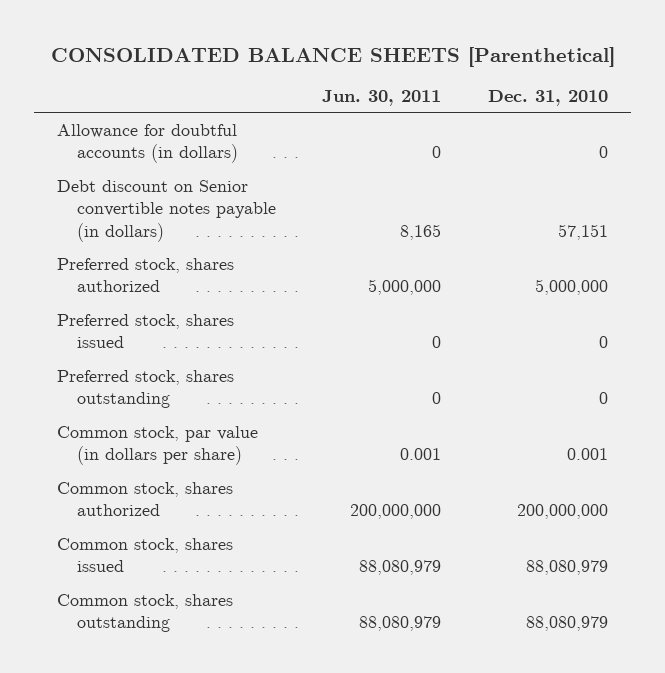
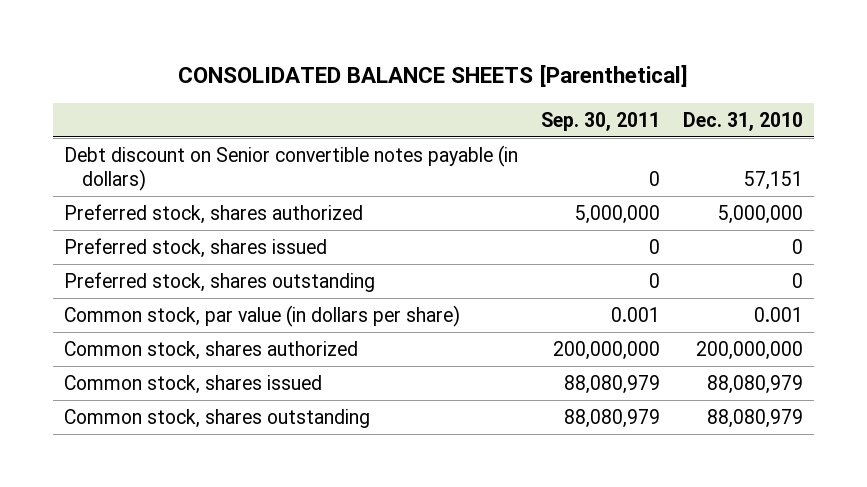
- | Jun. 30, 2011 | Dec. 31, 2010
+ | Sep. 30, 2011 | Dec. 31, 2010
- Allowance for doubtful accounts (in dollars) | 0 | 0

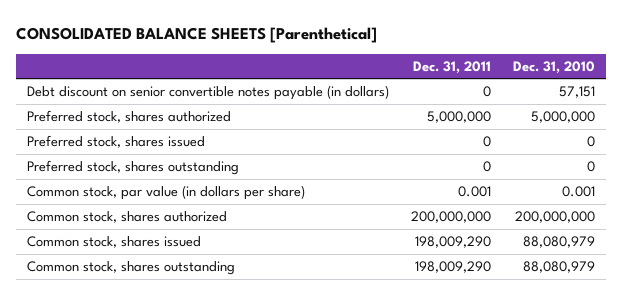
- | Sep. 30, 2011 | Dec. 31, 2010
+ | Dec. 31, 2011 | Dec. 31, 2010
- Debt discount on Senior convertible notes payable (in dollars) | 0 | 57,151
+ Debt discount on senior convertible notes payable (in dollars) | 0 | 57,151

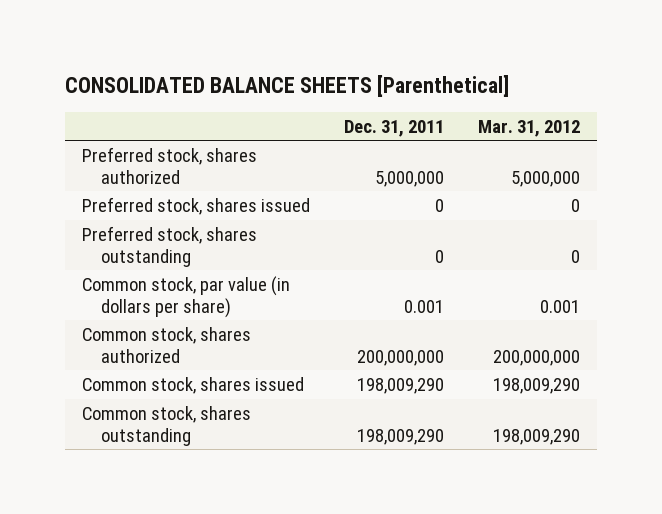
- | Dec. 31, 2011 | Dec. 31, 2010
+ | Dec. 31, 2011 | Mar. 31, 2012
- Debt discount on senior convertible notes payable (in dollars) | 0 | 57,151

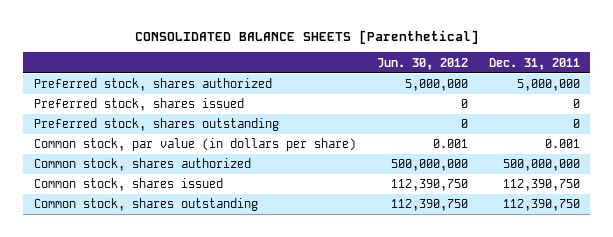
- | Dec. 31, 2011 | Mar. 31, 2012
+ | Jun. 30, 2012 | Dec. 31, 2011
- Common stock, shares authorized | 200,000,000 | 200,000,000
- Common stock, shares issued | 198,009,290 | 198,009,290
- Common stock, shares outstanding | 198,009,290 | 198,009,290
+ Common stock, shares authorized | 500,000,000 | 500,000,000
+ Common stock, shares issued | 112,390,750 | 112,390,750
+ Common stock, shares outstanding | 112,390,750 | 112,390,750

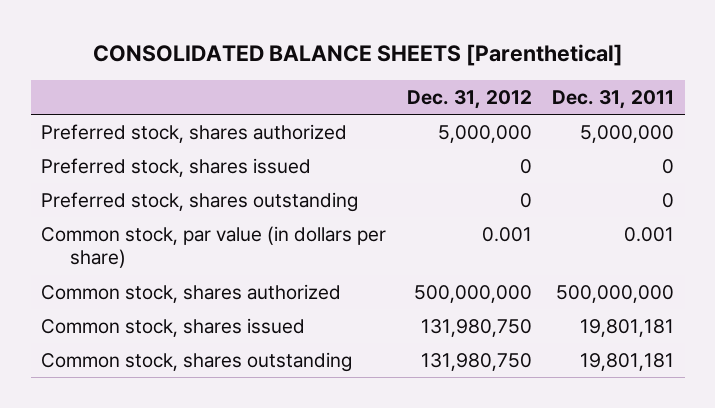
- | Jun. 30, 2012 | Dec. 31, 2011
+ | Dec. 31, 2012 | Dec. 31, 2011
- Common stock, shares issued | 112,390,750 | 112,390,750
- Common stock, shares outstanding | 112,390,750 | 112,390,750
+ Common stock, shares issued | 131,980,750 | 19,801,181
+ Common stock, shares outstanding | 131,980,750 | 19,801,181

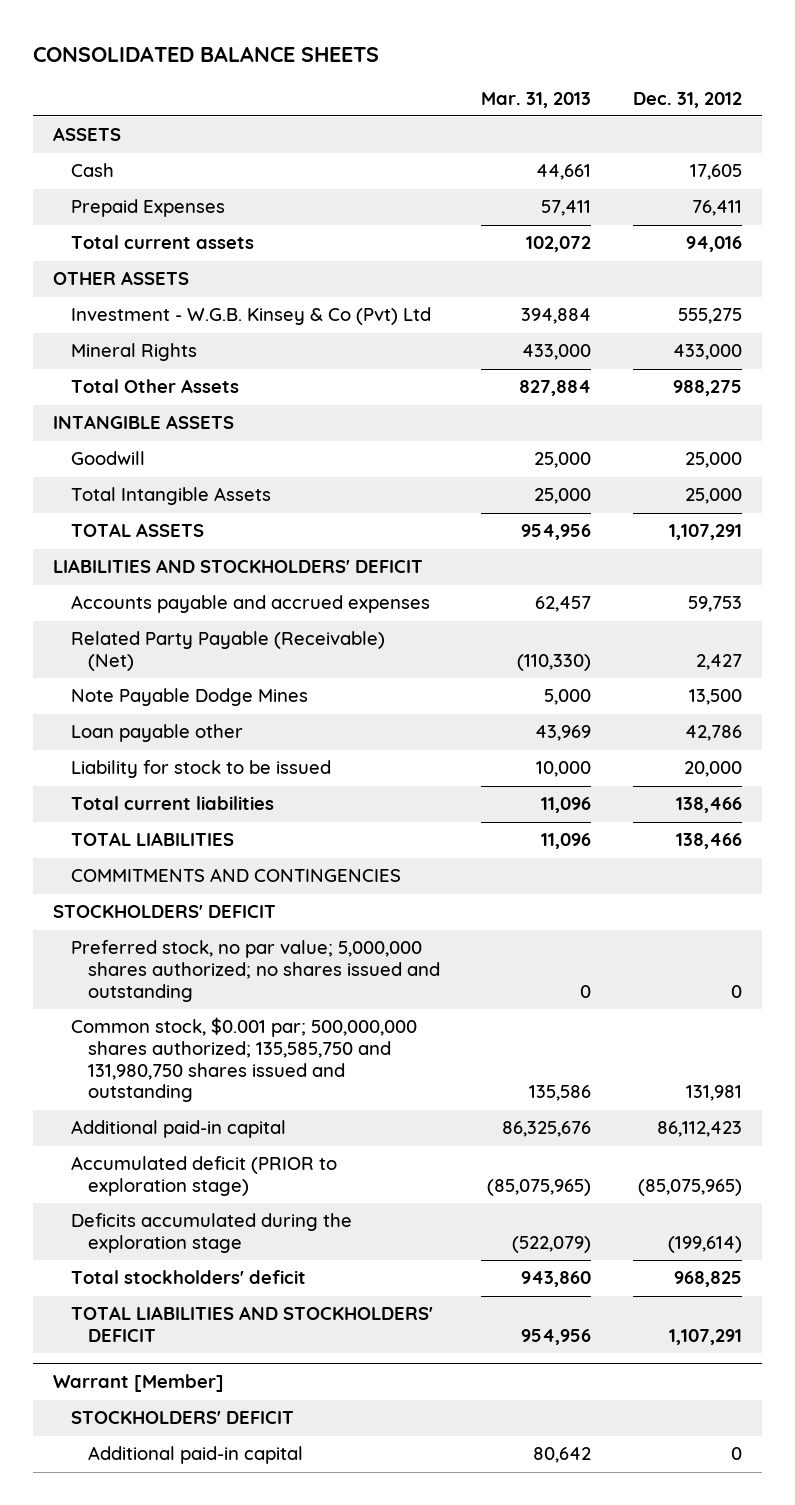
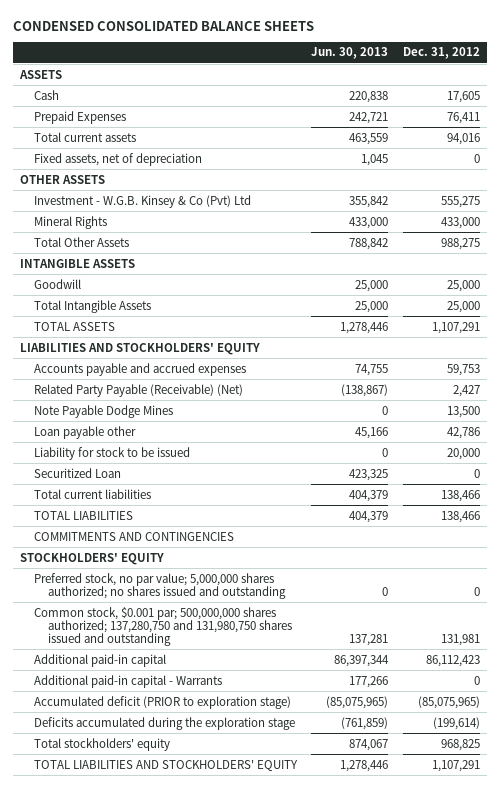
- CONSOLIDATED BALANCE SHEETS
+ CONDENSED CONSOLIDATED BALANCE SHEETS
- | Mar. 31, 2013 | Dec. 31, 2012
+ | Jun. 30, 2013 | Dec. 31, 2012
+ Fixed assets, net of depreciation | 1,045 | 0
- LIABILITIES AND STOCKHOLDERS' DEFICIT
+ LIABILITIES AND STOCKHOLDERS' EQUITY
+ Securitized Loan | 423,325 | 0
- STOCKHOLDERS' DEFICIT
+ STOCKHOLDERS' EQUITY
- Common stock, $0.001 par; 500,000,000 shares authorized; 135,585,750 and 131,980,750 shares issued and outstanding | 135,586 | 131,981
+ Common stock, $0.001 par; 500,000,000 shares authorized; 137,280,750 and 131,980,750 shares issued and outstanding | 137,281 | 131,981
+ Additional paid-in capital - Warrants | 177,266 | 0
- Total stockholders' deficit | 943,860 | 968,825
- TOTAL LIABILITIES AND STOCKHOLDERS' DEFICIT | 954,956 | 1,107,291
- Warrant [Member]
- STOCKHOLDERS' DEFICIT
- Additional paid-in capital | 80,642 | 0
+ Total stockholders' equity | 874,067 | 968,825
+ TOTAL LIABILITIES AND STOCKHOLDERS' EQUITY | 1,278,446 | 1,107,291

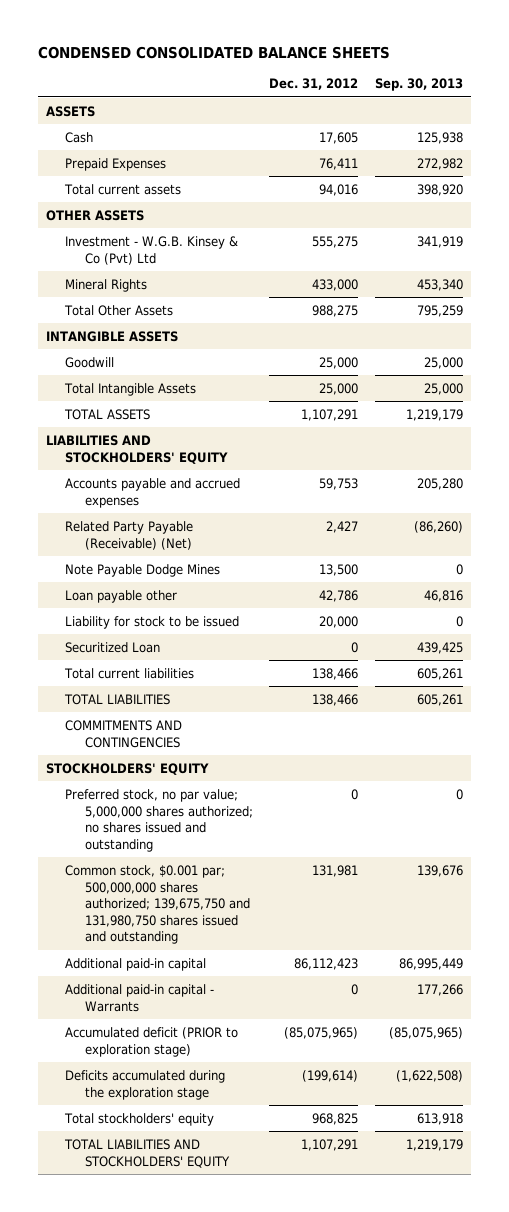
- | Jun. 30, 2013 | Dec. 31, 2012
+ | Dec. 31, 2012 | Sep. 30, 2013
- Fixed assets, net of depreciation | 1,045 | 0
- Common stock, $0.001 par; 500,000,000 shares authorized; 137,280,750 and 131,980,750 shares issued and outstanding | 137,281 | 131,981
+ Common stock, $0.001 par; 500,000,000 shares authorized; 139,675,750 and 131,980,750 shares issued and outstanding | 131,981 | 139,676

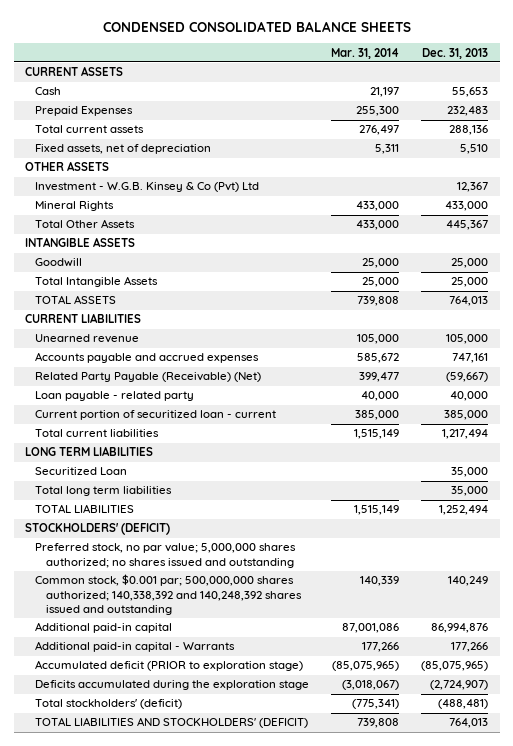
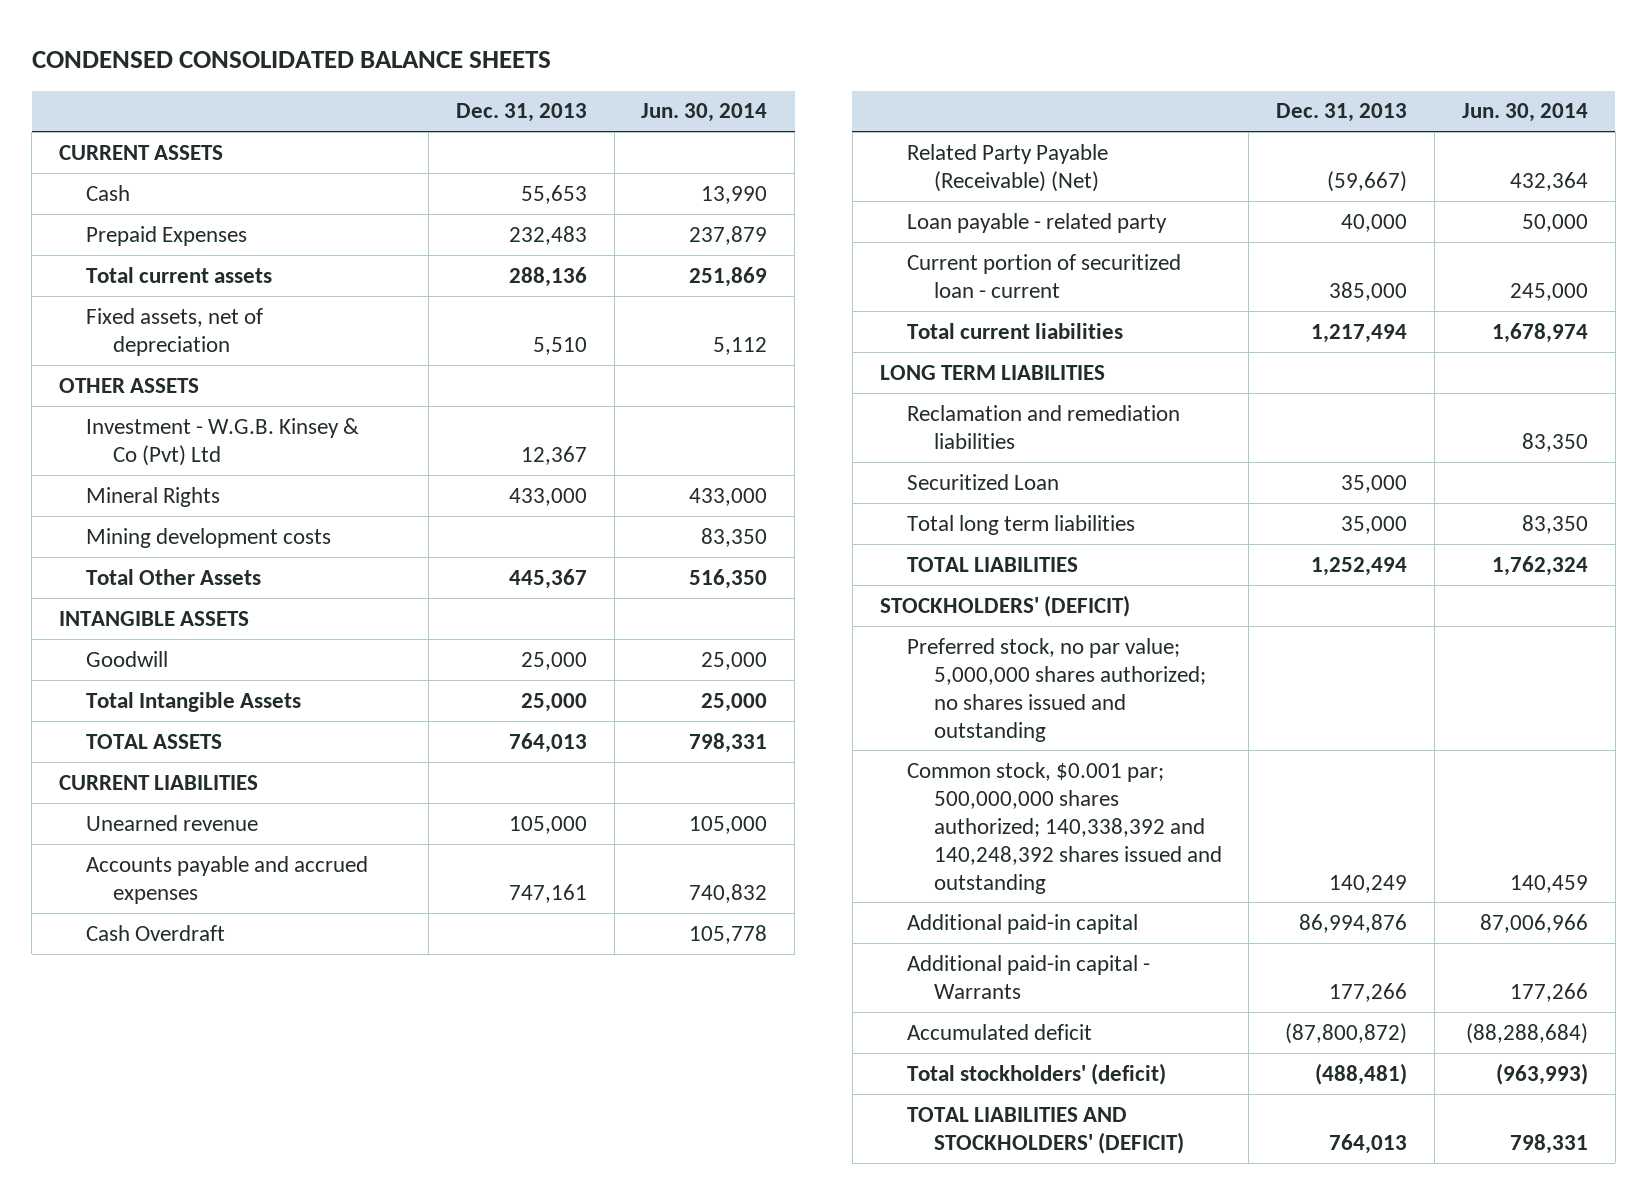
- | Mar. 31, 2014 | Dec. 31, 2013
+ | Dec. 31, 2013 | Jun. 30, 2014
+ Mining development costs | | 83,350
+ Cash Overdraft | | 105,778
+ Reclamation and remediation liabilities | | 83,350
- Accumulated deficit (PRIOR to exploration stage) | (85,075,965) | (85,075,965)
- Deficits accumulated during the exploration stage | (3,018,067) | (2,724,907)
+ Accumulated deficit | (87,800,872) | (88,288,684)

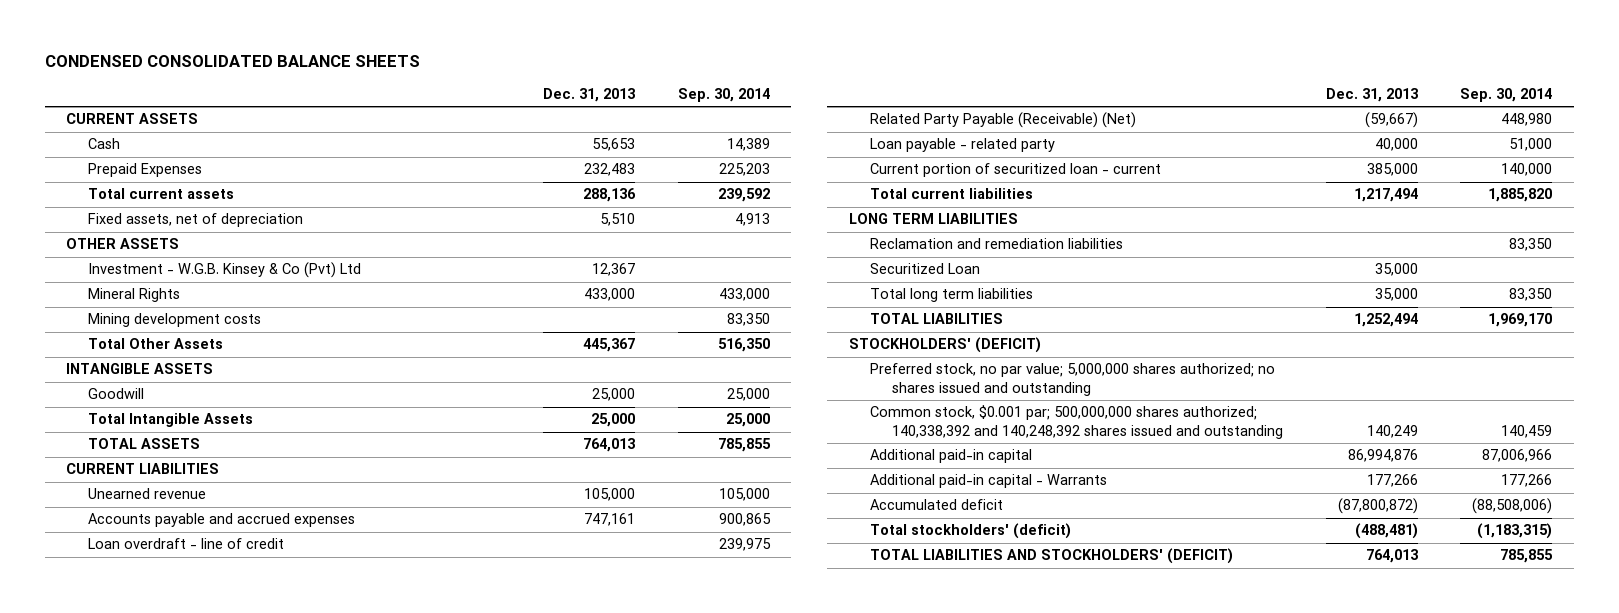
- | Dec. 31, 2013 | Jun. 30, 2014
+ | Dec. 31, 2013 | Sep. 30, 2014
- Cash Overdraft | | 105,778
+ Loan overdraft - line of credit | | 239,975

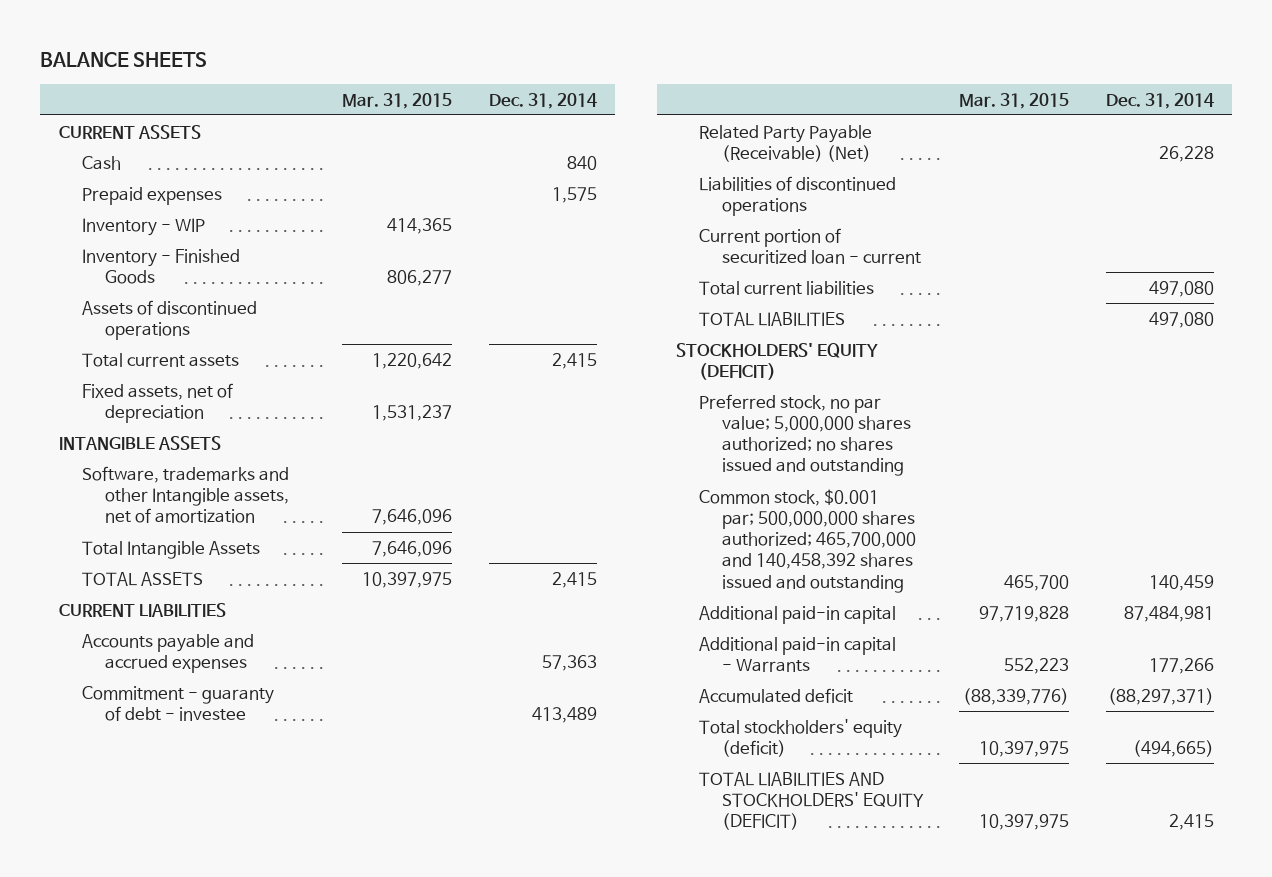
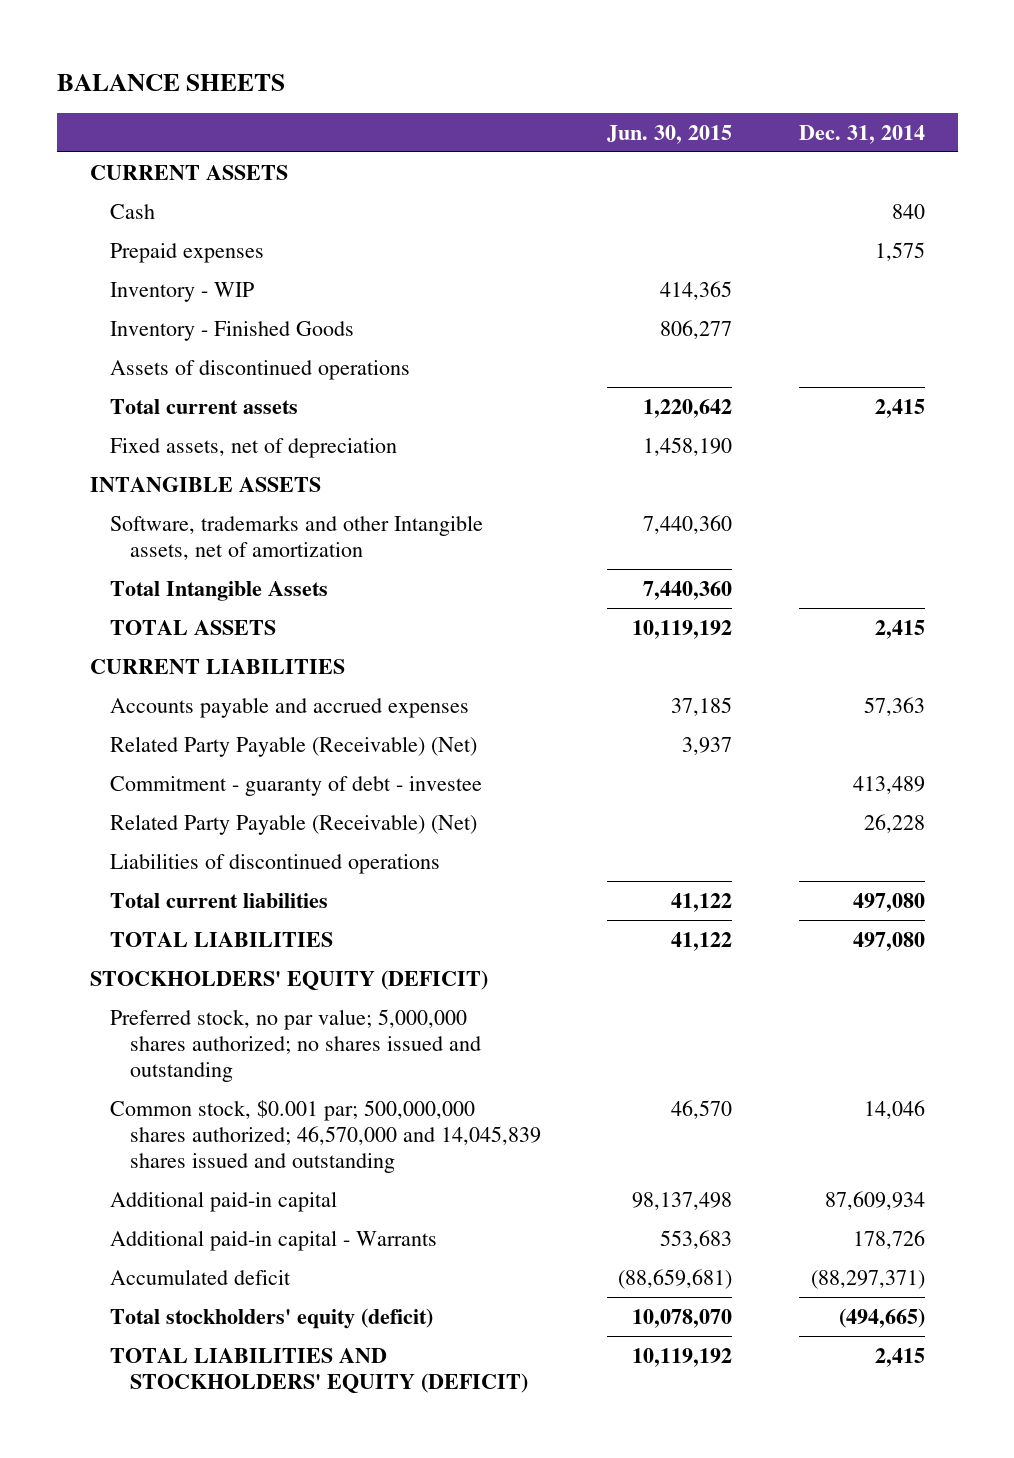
- | Mar. 31, 2015 | Dec. 31, 2014
+ | Jun. 30, 2015 | Dec. 31, 2014
+ Related Party Payable (Receivable) (Net) | 3,937 |
- Current portion of securitized loan - current
- Common stock, $0.001 par; 500,000,000 shares authorized; 465,700,000 and 140,458,392 shares issued and outstanding | 465,700 | 140,459
- Additional paid-in capital | 97,719,828 | 87,484,981
- Additional paid-in capital - Warrants | 552,223 | 177,266
+ Common stock, $0.001 par; 500,000,000 shares authorized; 46,570,000 and 14,045,839 shares issued and outstanding | 46,570 | 14,046
+ Additional paid-in capital | 98,137,498 | 87,609,934
+ Additional paid-in capital - Warrants | 553,683 | 178,726

